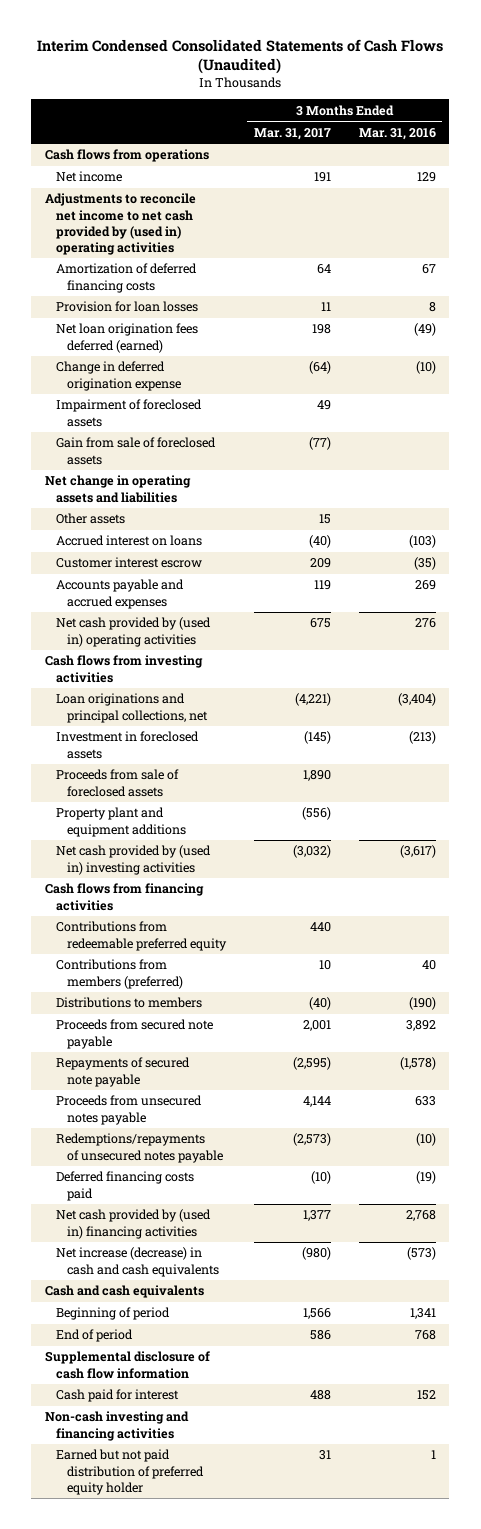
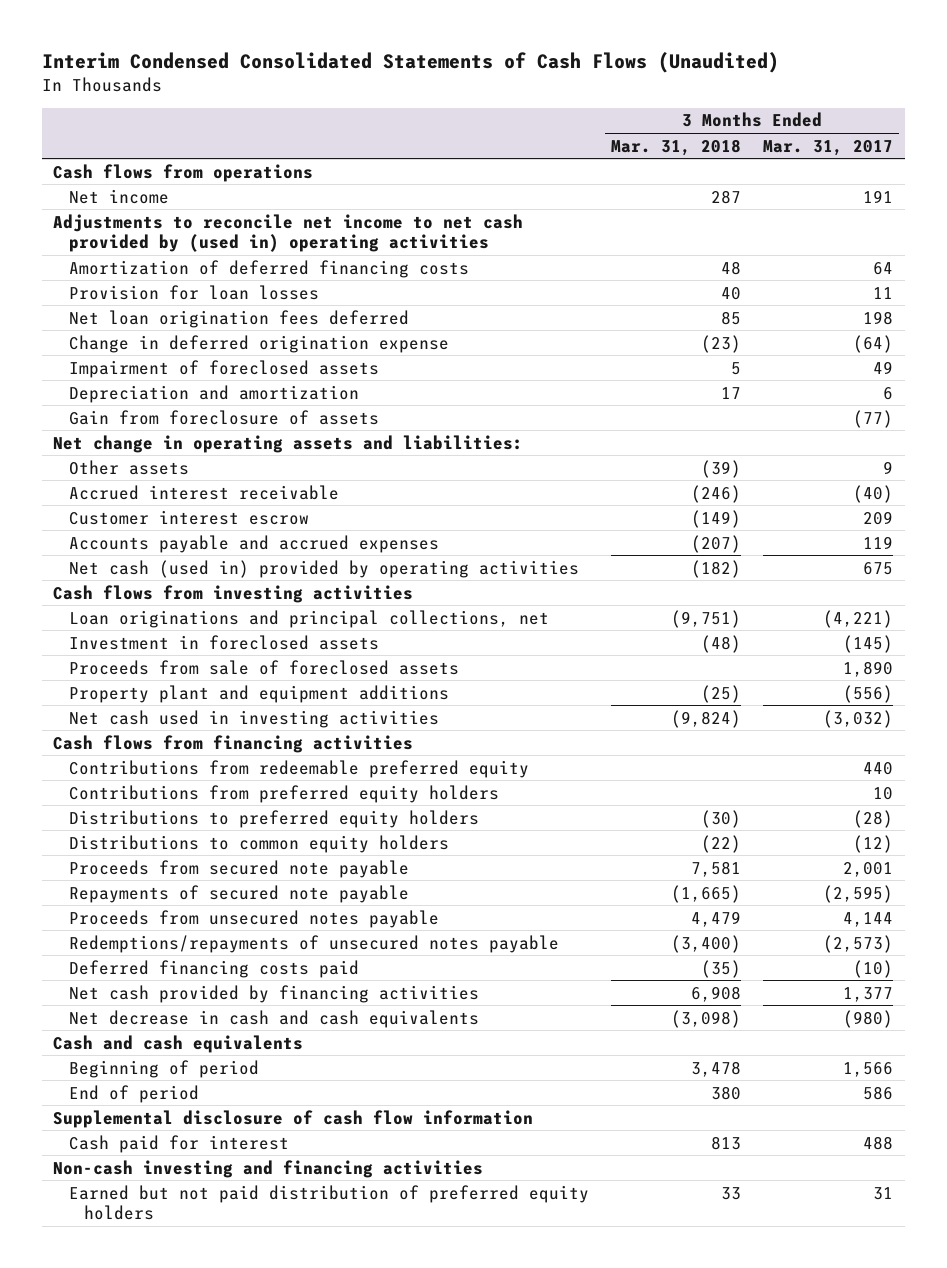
- | 3 Months Ended Mar. 31, 2017 | 3 Months Ended Mar. 31, 2016
+ | 3 Months Ended Mar. 31, 2018 | 3 Months Ended Mar. 31, 2017
- Net loan origination fees deferred (earned) | 198 | (49)
+ Net loan origination fees deferred | 85 | 198
- Gain from sale of foreclosed assets | (77) |
- Net change in operating assets and liabilities
- Other assets | 15 |
- Accrued interest on loans | (40) | (103)
+ Depreciation and amortization | 17 | 6
+ Gain from foreclosure of assets | | (77)
+ Net change in operating assets and liabilities:
+ Other assets | (39) | 9
+ Accrued interest receivable | (246) | (40)
- Net cash provided by (used in) operating activities | 675 | 276
+ Net cash (used in) provided by operating activities | (182) | 675
- Net cash provided by (used in) investing activities | (3,032) | (3,617)
+ Net cash used in investing activities | (9,824) | (3,032)
- Contributions from members (preferred) | 10 | 40
- Distributions to members | (40) | (190)
+ Contributions from preferred equity holders | | 10
+ Distributions to preferred equity holders | (30) | (28)
+ Distributions to common equity holders | (22) | (12)
- Net cash provided by (used in) financing activities | 1,377 | 2,768
- Net increase (decrease) in cash and cash equivalents | (980) | (573)
+ Net cash provided by financing activities | 6,908 | 1,377
+ Net decrease in cash and cash equivalents | (3,098) | (980)
- Earned but not paid distribution of preferred equity holder | 31 | 1
+ Earned but not paid distribution of preferred equity holders | 33 | 31

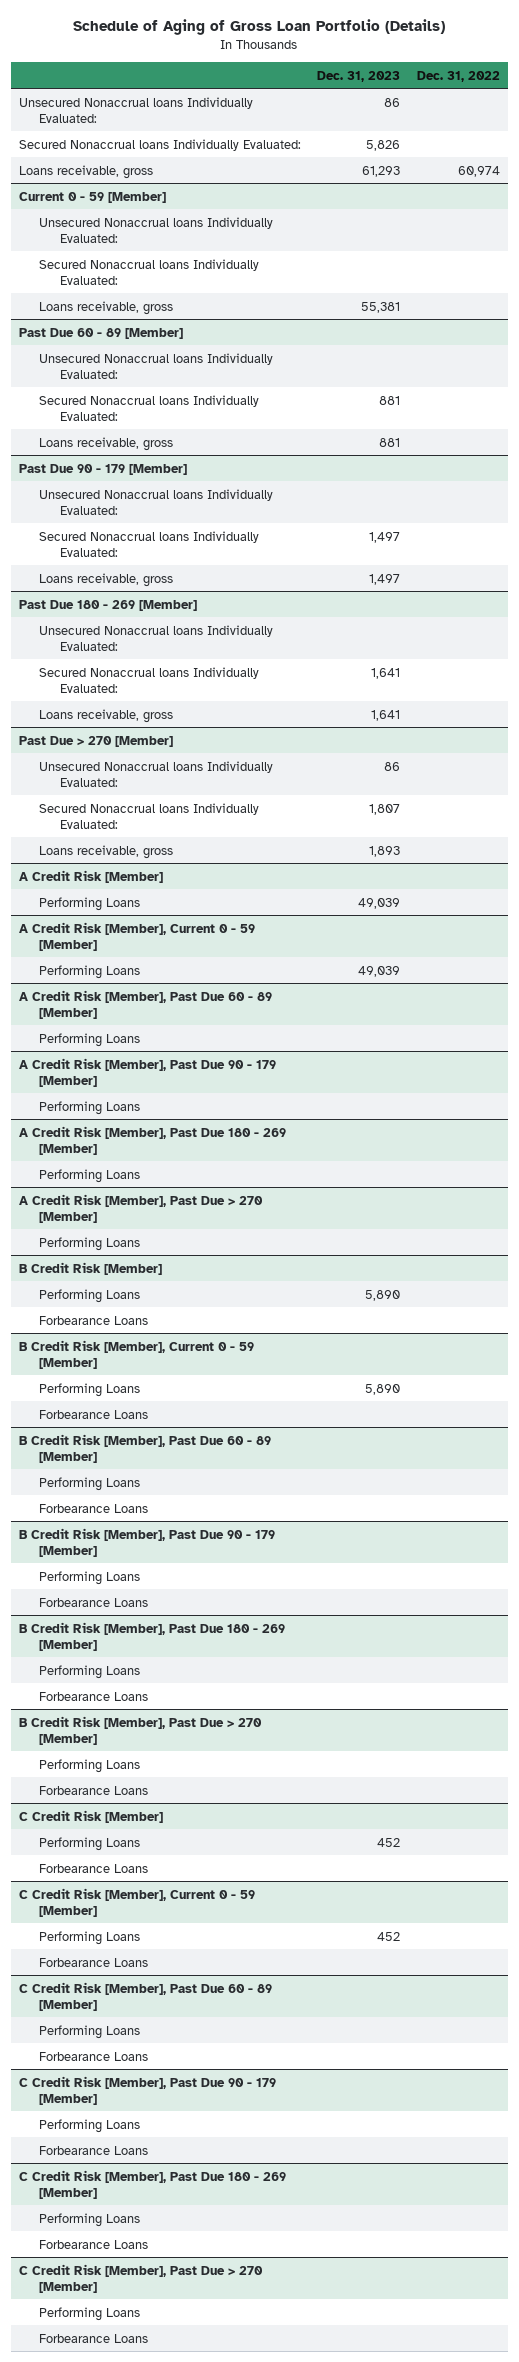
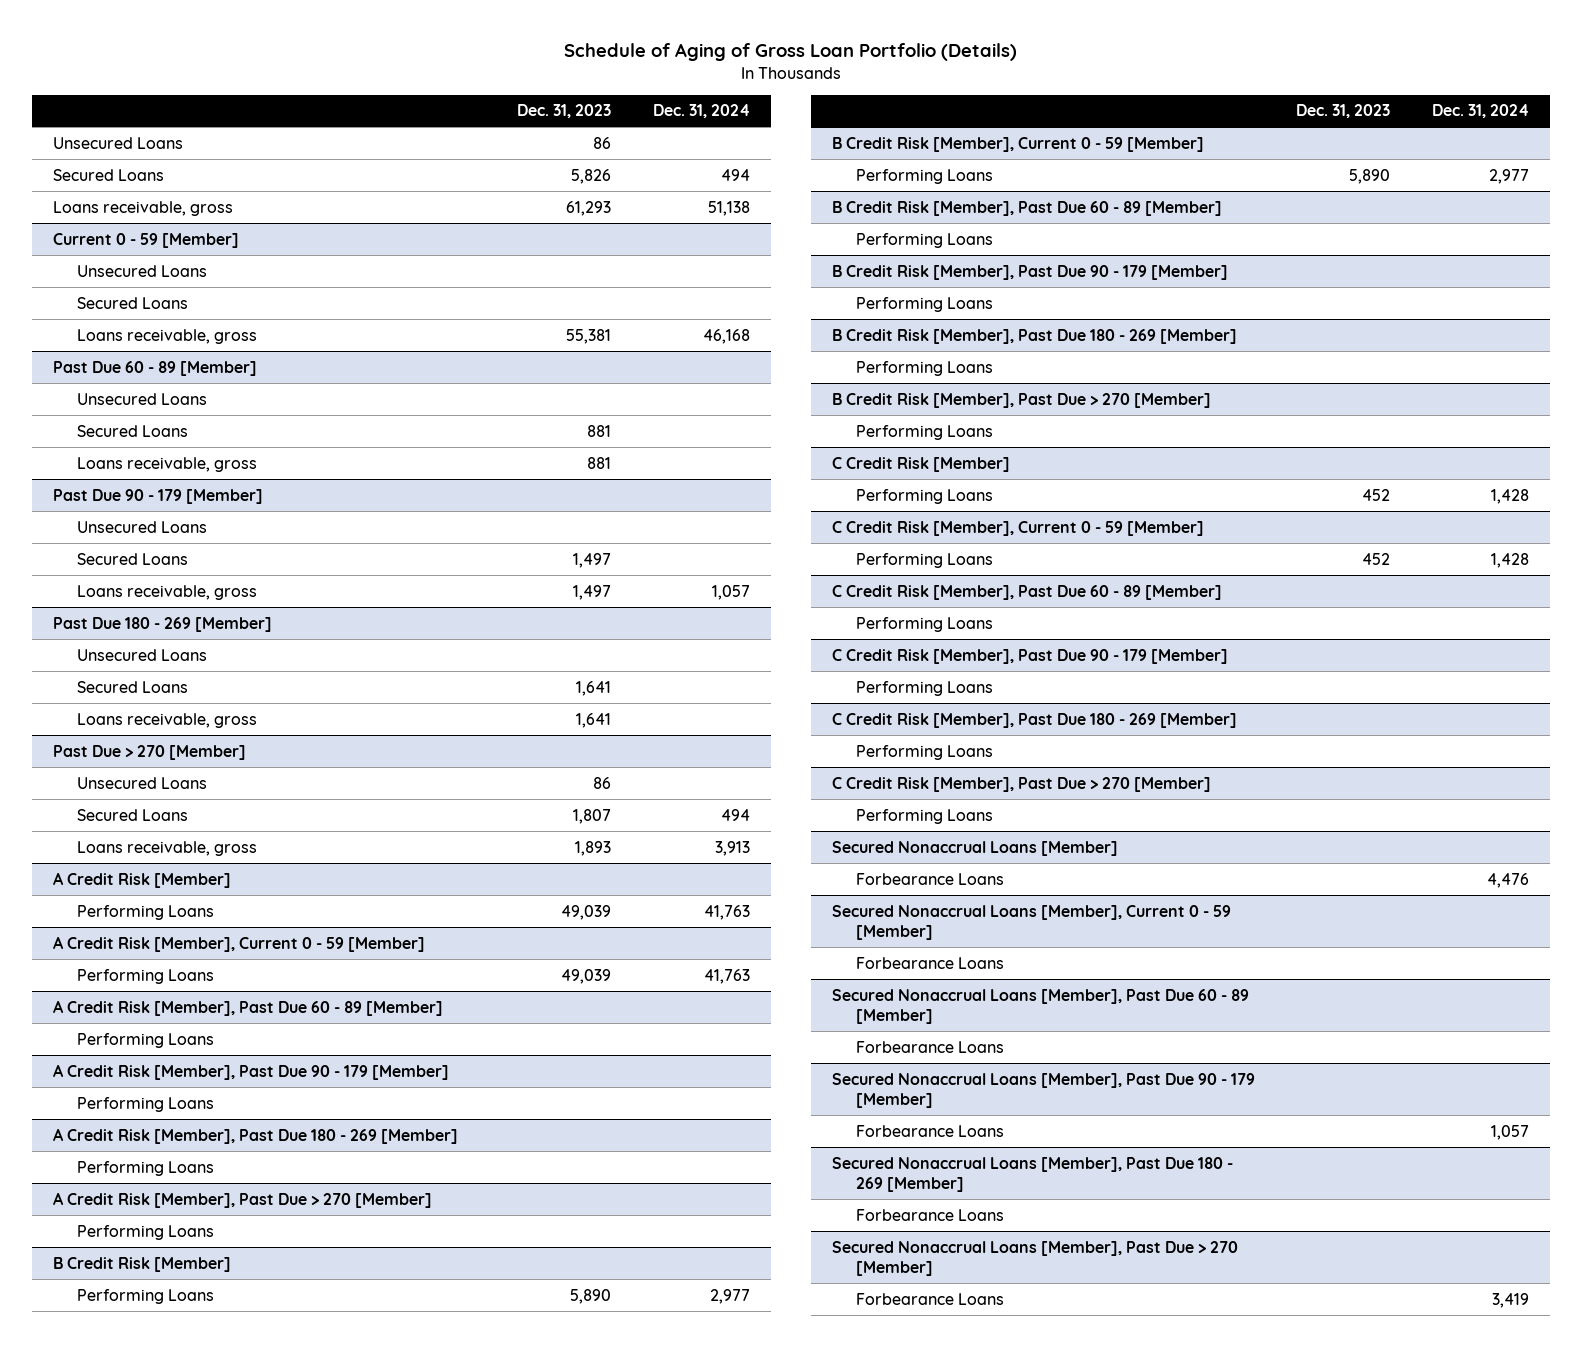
- | Dec. 31, 2023 | Dec. 31, 2022
+ | Dec. 31, 2023 | Dec. 31, 2024
- Unsecured Nonaccrual loans Individually Evaluated: | 86 |
- Secured Nonaccrual loans Individually Evaluated: | 5,826 |
+ Unsecured Loans | 86 |
+ Secured Loans | 5,826 | 494
@ Current 0 - 59 [Member]
- Unsecured Nonaccrual loans Individually Evaluated:
- Secured Nonaccrual loans Individually Evaluated:
+ Unsecured Loans
+ Secured Loans
@ Past Due 60 - 89 [Member]
- Unsecured Nonaccrual loans Individually Evaluated:
- Secured Nonaccrual loans Individually Evaluated: | 881 |
+ Unsecured Loans
+ Secured Loans | 881 |
@ Past Due 90 - 179 [Member]
- Unsecured Nonaccrual loans Individually Evaluated:
- Secured Nonaccrual loans Individually Evaluated: | 1,497 |
+ Unsecured Loans
+ Secured Loans | 1,497 |
@ Past Due 180 - 269 [Member]
- Unsecured Nonaccrual loans Individually Evaluated:
- Secured Nonaccrual loans Individually Evaluated: | 1,641 |
+ Unsecured Loans
+ Secured Loans | 1,641 |
@ Past Due > 270 [Member]
- Unsecured Nonaccrual loans Individually Evaluated: | 86 |
- Secured Nonaccrual loans Individually Evaluated: | 1,807 |
+ Unsecured Loans | 86 |
+ Secured Loans | 1,807 | 494
@ B Credit Risk [Member]
- Forbearance Loans
@ B Credit Risk [Member], Current 0 - 59 [Member]
- Forbearance Loans
@ B Credit Risk [Member], Past Due 60 - 89 [Member]
- Forbearance Loans
@ B Credit Risk [Member], Past Due 90 - 179 [Member]
- Forbearance Loans
@ B Credit Risk [Member], Past Due 180 - 269 [Member]
- Forbearance Loans
@ B Credit Risk [Member], Past Due > 270 [Member]
- Forbearance Loans
@ C Credit Risk [Member]
- Forbearance Loans
@ C Credit Risk [Member], Current 0 - 59 [Member]
- Forbearance Loans
@ C Credit Risk [Member], Past Due 60 - 89 [Member]
- Forbearance Loans
@ C Credit Risk [Member], Past Due 90 - 179 [Member]
- Forbearance Loans
@ C Credit Risk [Member], Past Due 180 - 269 [Member]
- Forbearance Loans
+ Secured Nonaccrual Loans [Member]
+ Secured Nonaccrual Loans [Member], Current 0 - 59 [Member]
+ Forbearance Loans
+ Secured Nonaccrual Loans [Member], Past Due 60 - 89 [Member]
+ Forbearance Loans
+ Secured Nonaccrual Loans [Member], Past Due 90 - 179 [Member]
+ Forbearance Loans | | 1,057
+ Secured Nonaccrual Loans [Member], Past Due 180 - 269 [Member]
+ Forbearance Loans
+ Secured Nonaccrual Loans [Member], Past Due > 270 [Member]
+ Forbearance Loans | | 3,419

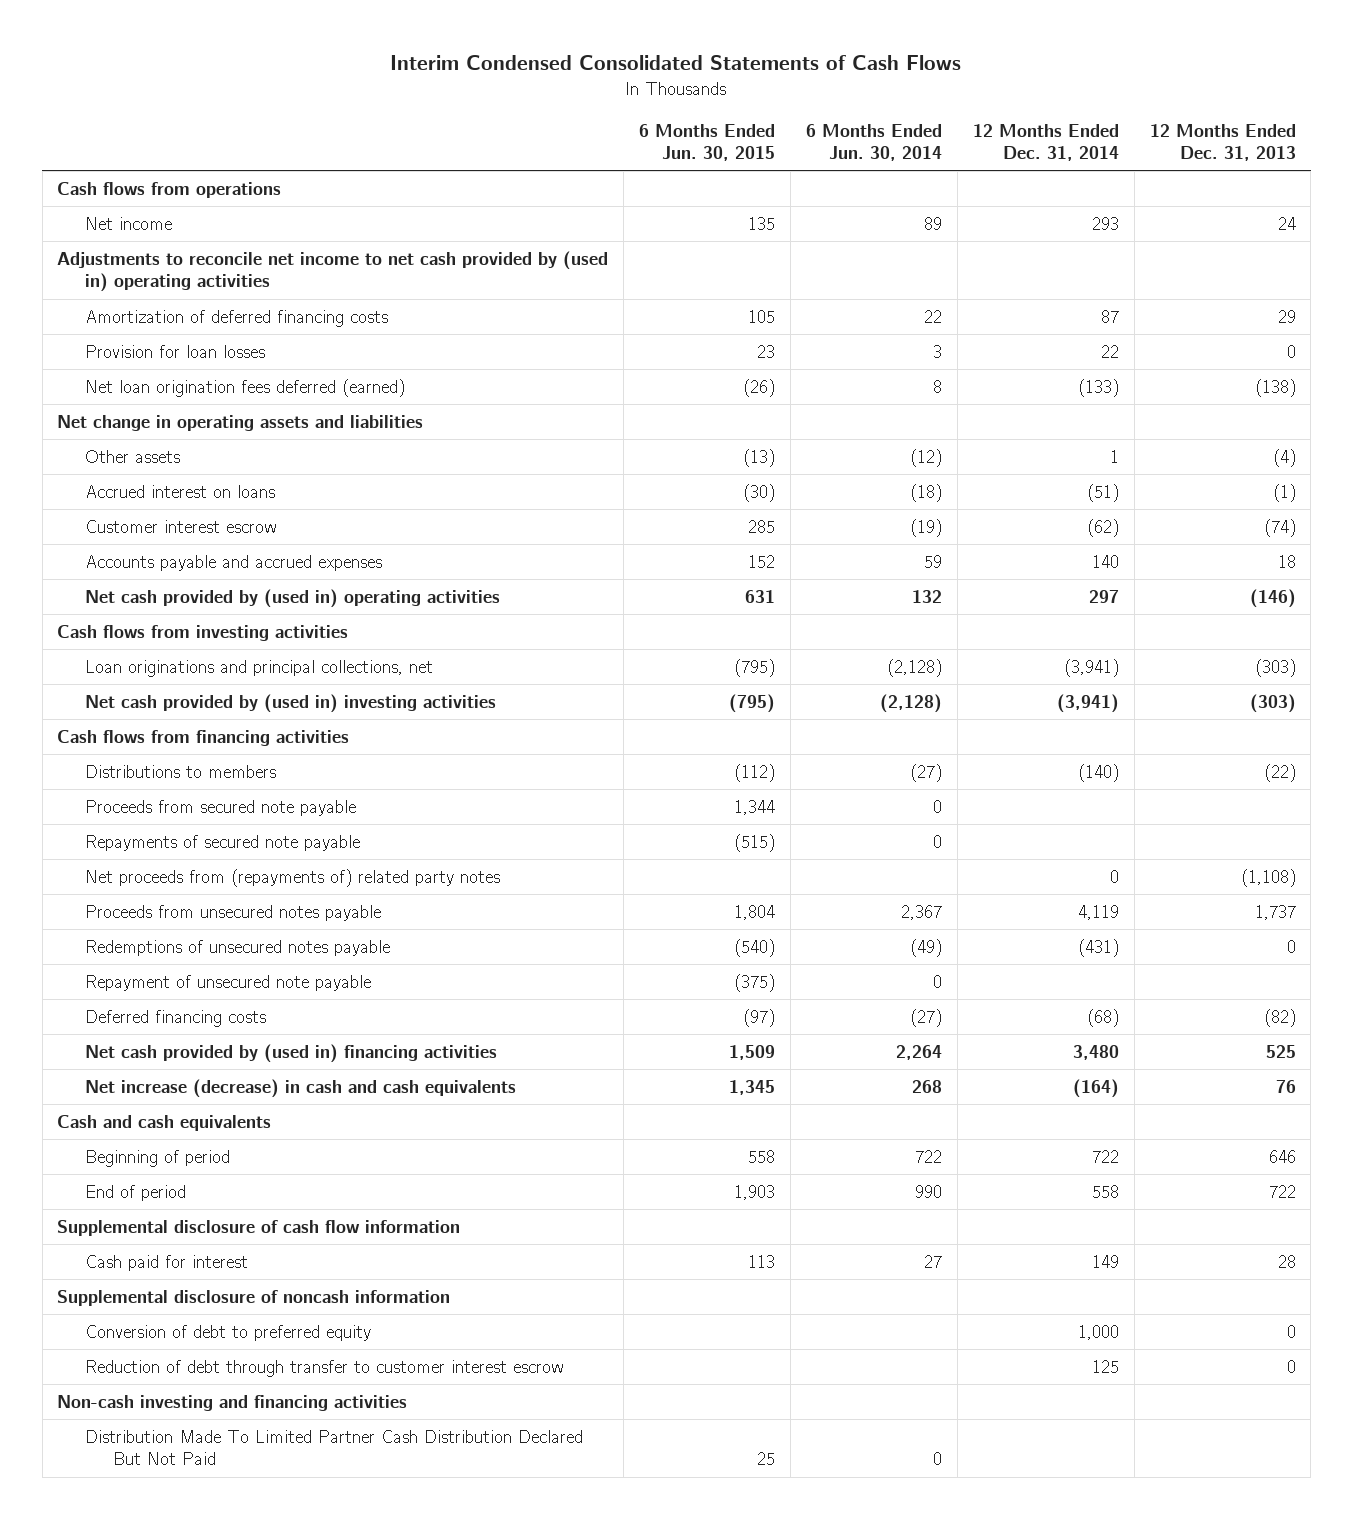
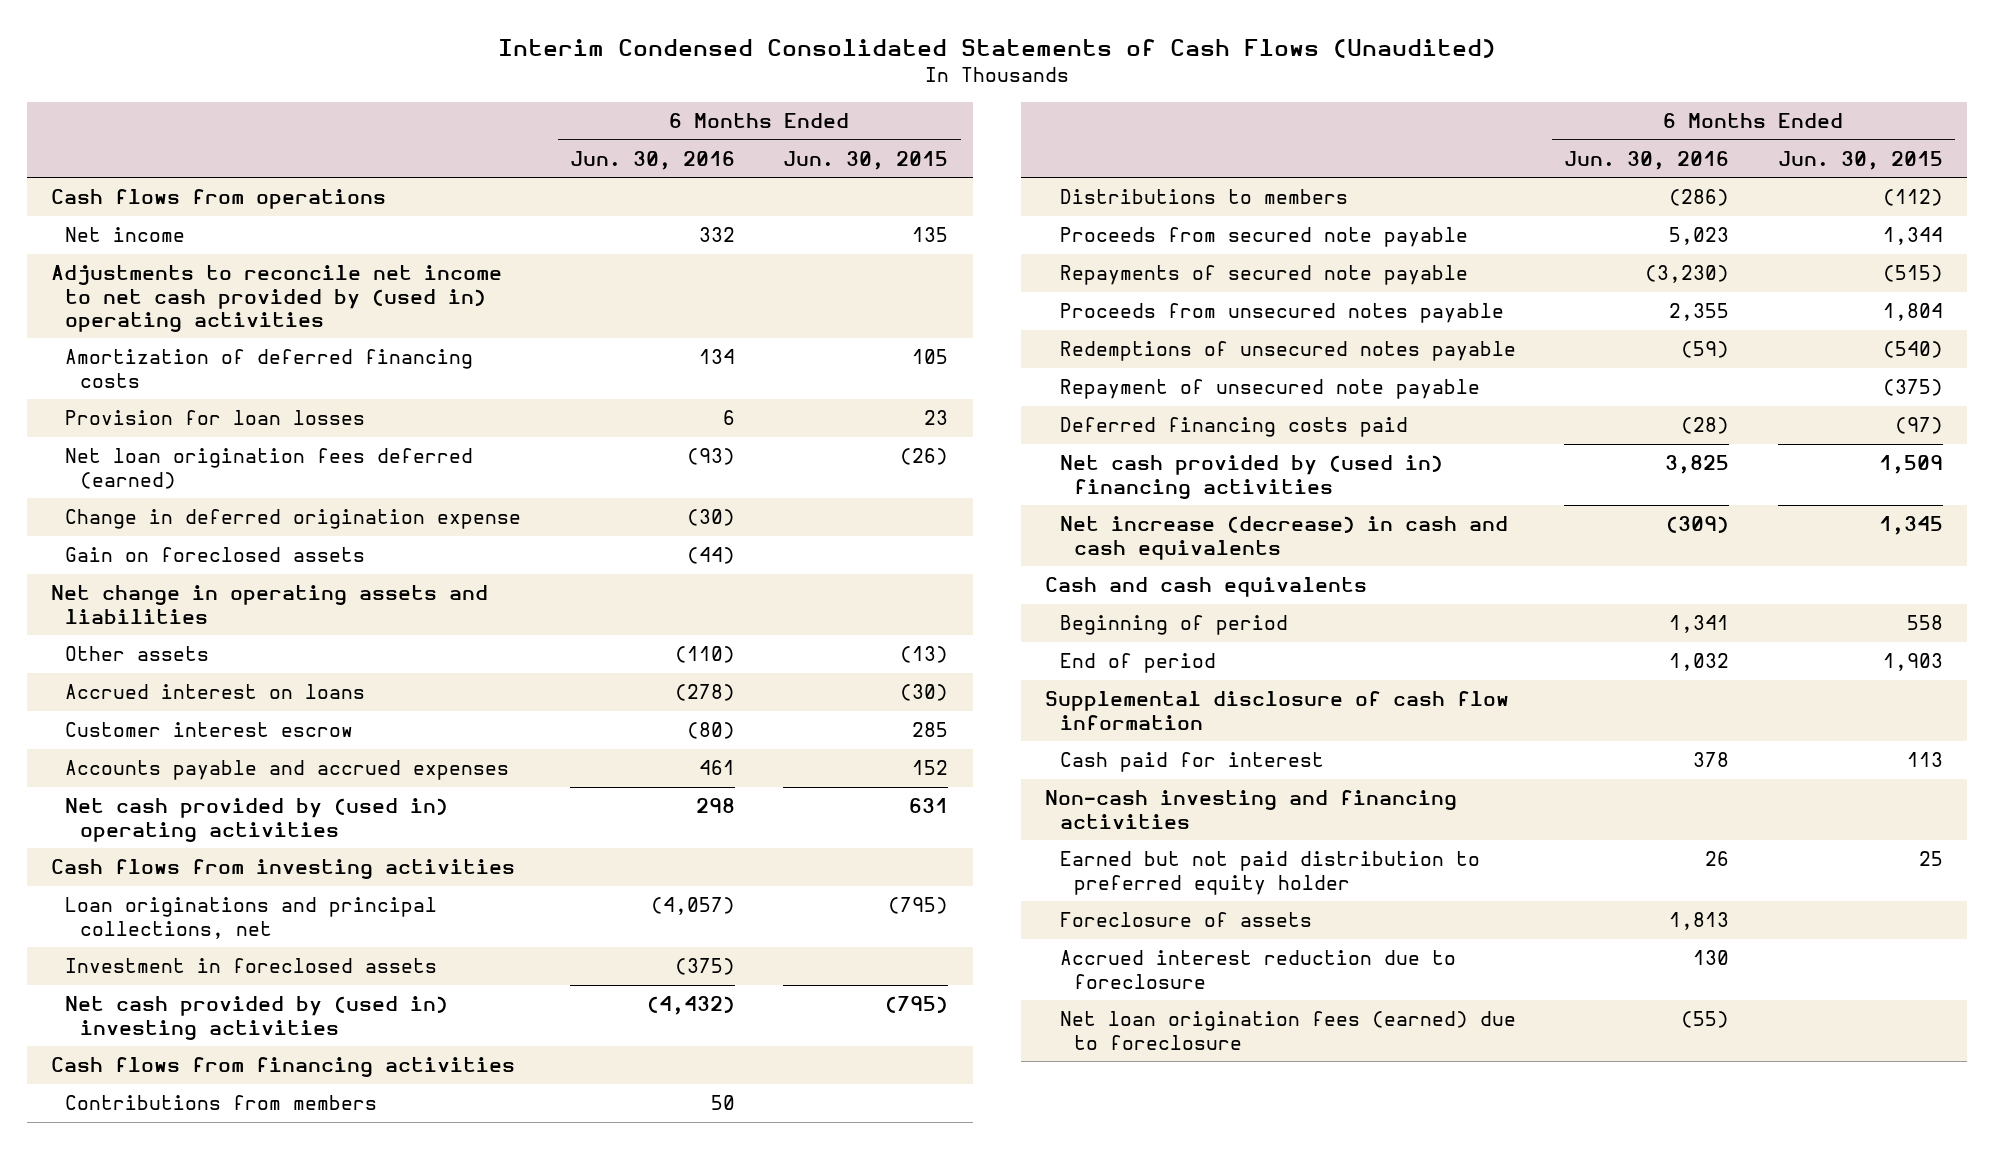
- Interim Condensed Consolidated Statements of Cash Flows
+ Interim Condensed Consolidated Statements of Cash Flows (Unaudited)
- | 6 Months Ended Jun. 30, 2015 | 6 Months Ended Jun. 30, 2014 | 12 Months Ended Dec. 31, 2014 | 12 Months Ended Dec. 31, 2013
+ | 6 Months Ended Jun. 30, 2016 | 6 Months Ended Jun. 30, 2015
+ Change in deferred origination expense | (30) |
+ Gain on foreclosed assets | (44) |
+ Investment in foreclosed assets | (375) |
+ Contributions from members | 50 |
- Net proceeds from (repayments of) related party notes | | | 0 | (1,108)
- Deferred financing costs | (97) | (27) | (68) | (82)
+ Deferred financing costs paid | (28) | (97)
- Supplemental disclosure of noncash information
- Conversion of debt to preferred equity | | | 1,000 | 0
- Reduction of debt through transfer to customer interest escrow | | | 125 | 0
- Distribution Made To Limited Partner Cash Distribution Declared But Not Paid | 25 | 0 | |
+ Earned but not paid distribution to preferred equity holder | 26 | 25
+ Foreclosure of assets | 1,813 |
+ Accrued interest reduction due to foreclosure | 130 |
+ Net loan origination fees (earned) due to foreclosure | (55) |

